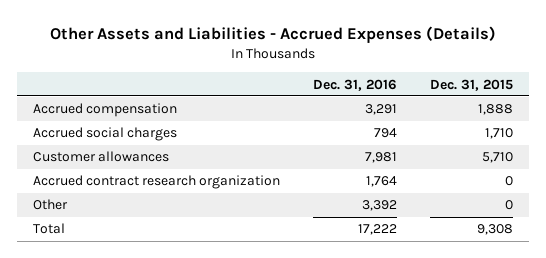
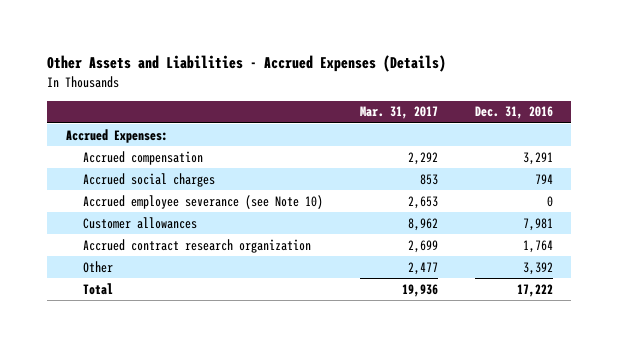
- | Dec. 31, 2016 | Dec. 31, 2015
+ | Mar. 31, 2017 | Dec. 31, 2016
+ Accrued Expenses:
+ Accrued employee severance (see Note 10) | 2,653 | 0

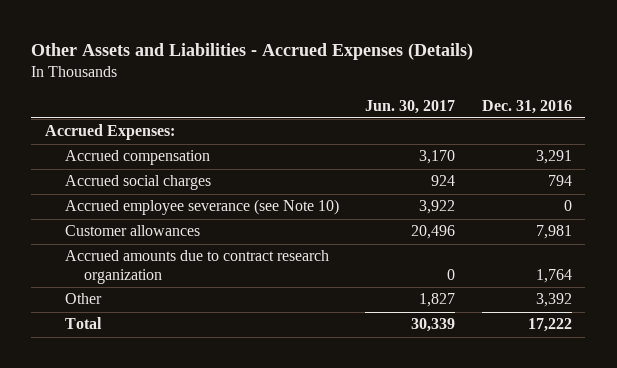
- | Mar. 31, 2017 | Dec. 31, 2016
+ | Jun. 30, 2017 | Dec. 31, 2016
- Accrued contract research organization | 2,699 | 1,764
+ Accrued amounts due to contract research organization | 0 | 1,764

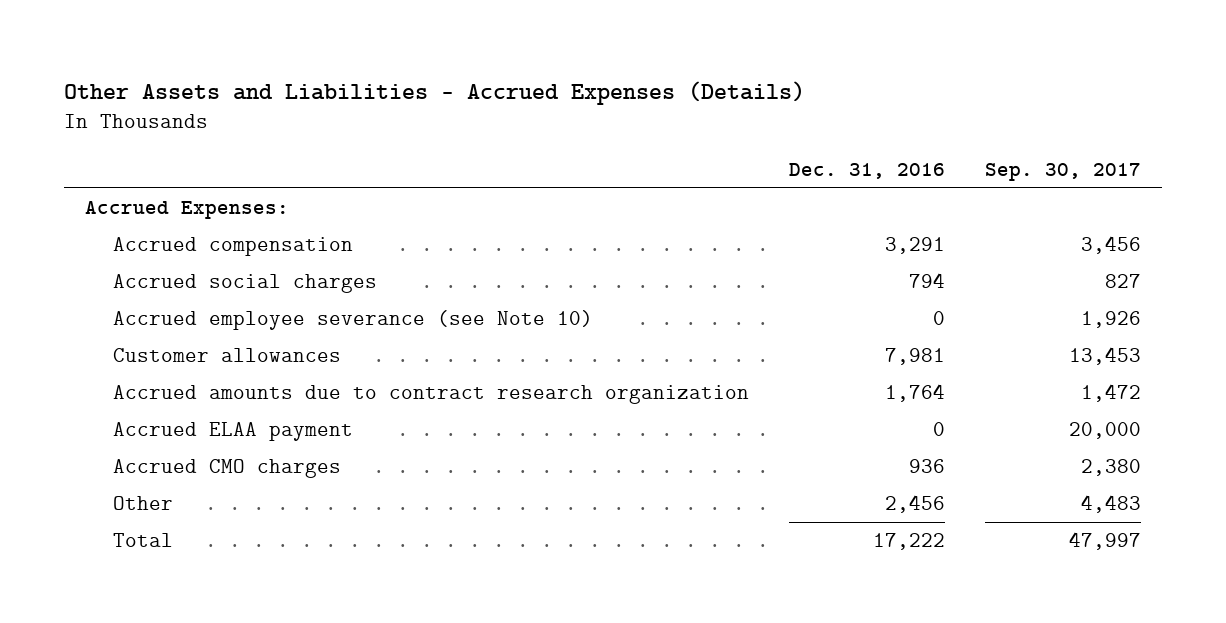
- | Jun. 30, 2017 | Dec. 31, 2016
+ | Dec. 31, 2016 | Sep. 30, 2017
- Other | 1,827 | 3,392
+ Accrued ELAA payment | 0 | 20,000
+ Accrued CMO charges | 936 | 2,380
+ Other | 2,456 | 4,483

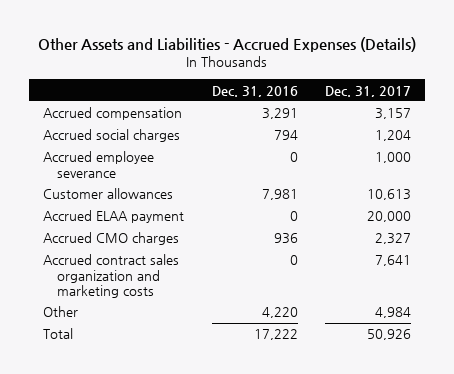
- | Dec. 31, 2016 | Sep. 30, 2017
+ | Dec. 31, 2016 | Dec. 31, 2017
- Accrued Expenses:
- Accrued employee severance (see Note 10) | 0 | 1,926
+ Accrued employee severance | 0 | 1,000
- Accrued amounts due to contract research organization | 1,764 | 1,472
- Other | 2,456 | 4,483
+ Accrued contract sales organization and marketing costs | 0 | 7,641
+ Other | 4,220 | 4,984

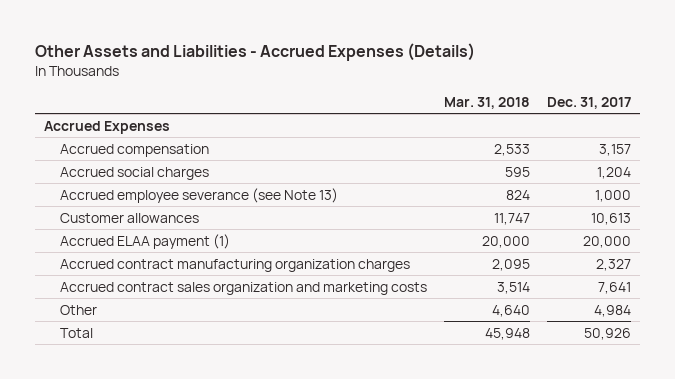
- | Dec. 31, 2016 | Dec. 31, 2017
+ | Mar. 31, 2018 | Dec. 31, 2017
+ Accrued Expenses
- Accrued employee severance | 0 | 1,000
+ Accrued employee severance (see Note 13) | 824 | 1,000
- Accrued ELAA payment | 0 | 20,000
- Accrued CMO charges | 936 | 2,327
+ Accrued ELAA payment (1) | 20,000 | 20,000
+ Accrued contract manufacturing organization charges | 2,095 | 2,327

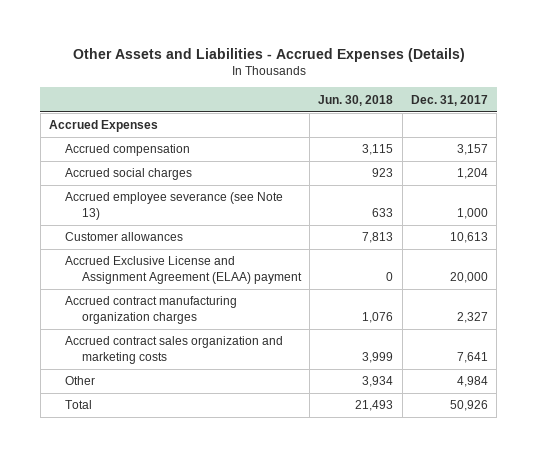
- | Mar. 31, 2018 | Dec. 31, 2017
+ | Jun. 30, 2018 | Dec. 31, 2017
- Accrued ELAA payment (1) | 20,000 | 20,000
+ Accrued Exclusive License and Assignment Agreement (ELAA) payment | 0 | 20,000

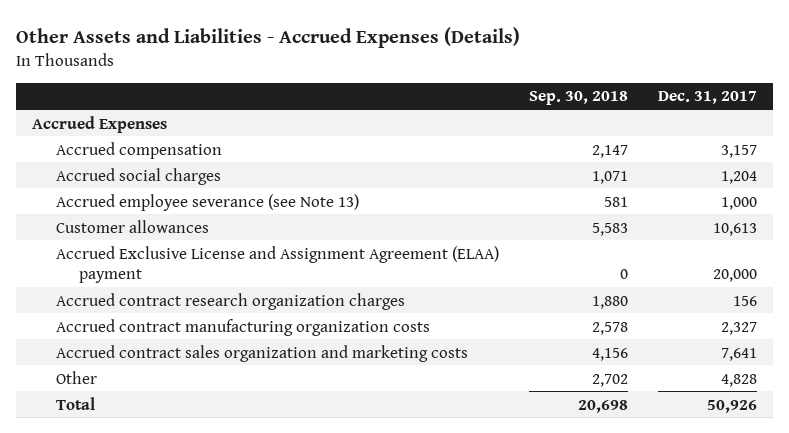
- | Jun. 30, 2018 | Dec. 31, 2017
+ | Sep. 30, 2018 | Dec. 31, 2017
- Accrued contract manufacturing organization charges | 1,076 | 2,327
+ Accrued contract research organization charges | 1,880 | 156
+ Accrued contract manufacturing organization costs | 2,578 | 2,327
- Other | 3,934 | 4,984
+ Other | 2,702 | 4,828

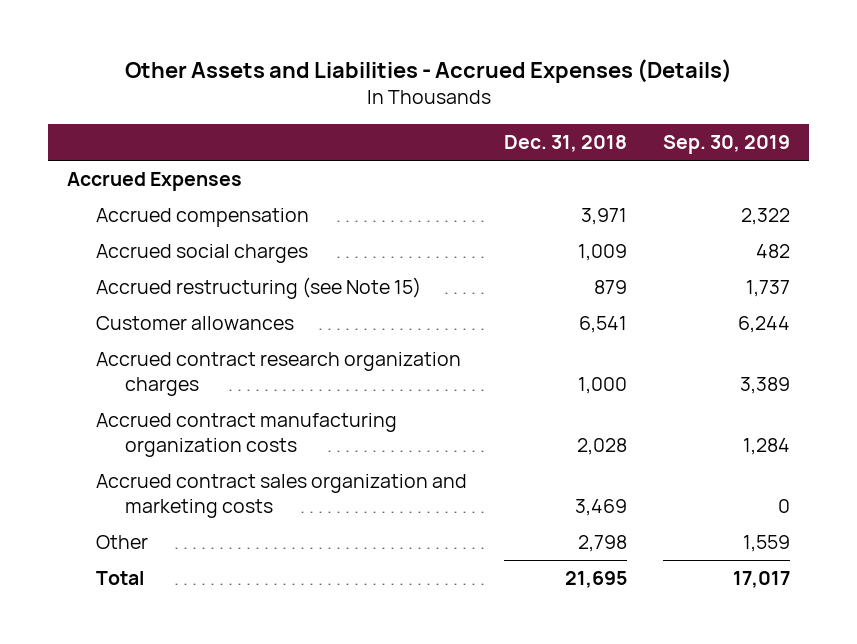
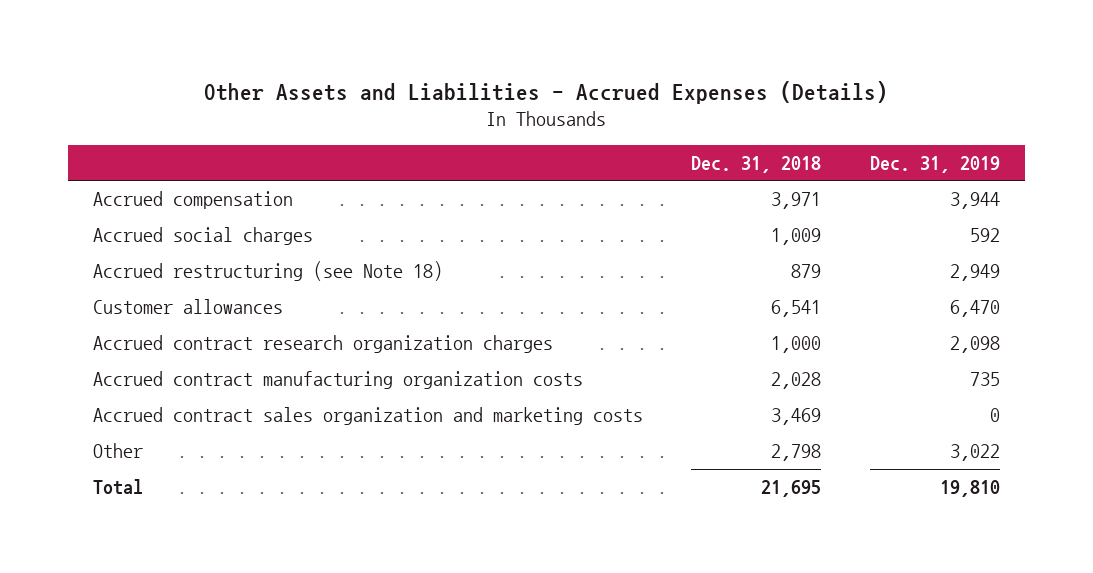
- | Dec. 31, 2018 | Sep. 30, 2019
+ | Dec. 31, 2018 | Dec. 31, 2019
- Accrued Expenses
- Accrued restructuring (see Note 15) | 879 | 1,737
+ Accrued restructuring (see Note 18) | 879 | 2,949

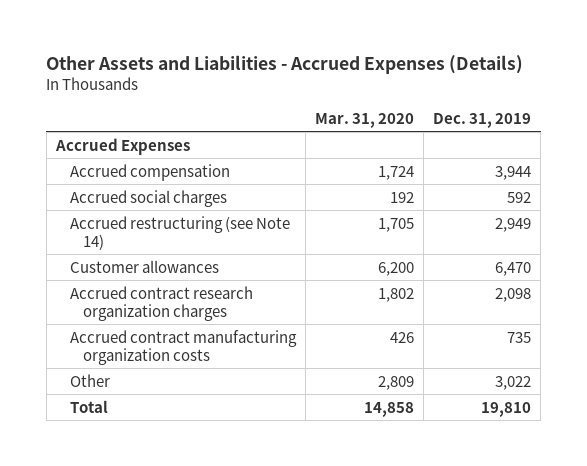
- | Dec. 31, 2018 | Dec. 31, 2019
+ | Mar. 31, 2020 | Dec. 31, 2019
+ Accrued Expenses
- Accrued restructuring (see Note 18) | 879 | 2,949
+ Accrued restructuring (see Note 14) | 1,705 | 2,949
- Accrued contract sales organization and marketing costs | 3,469 | 0

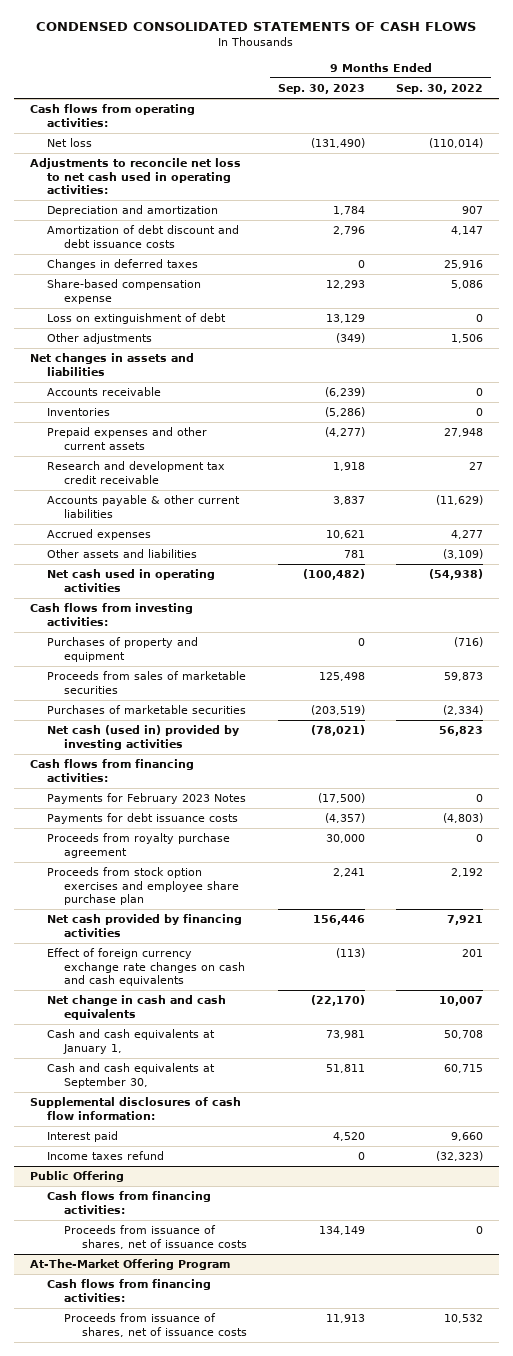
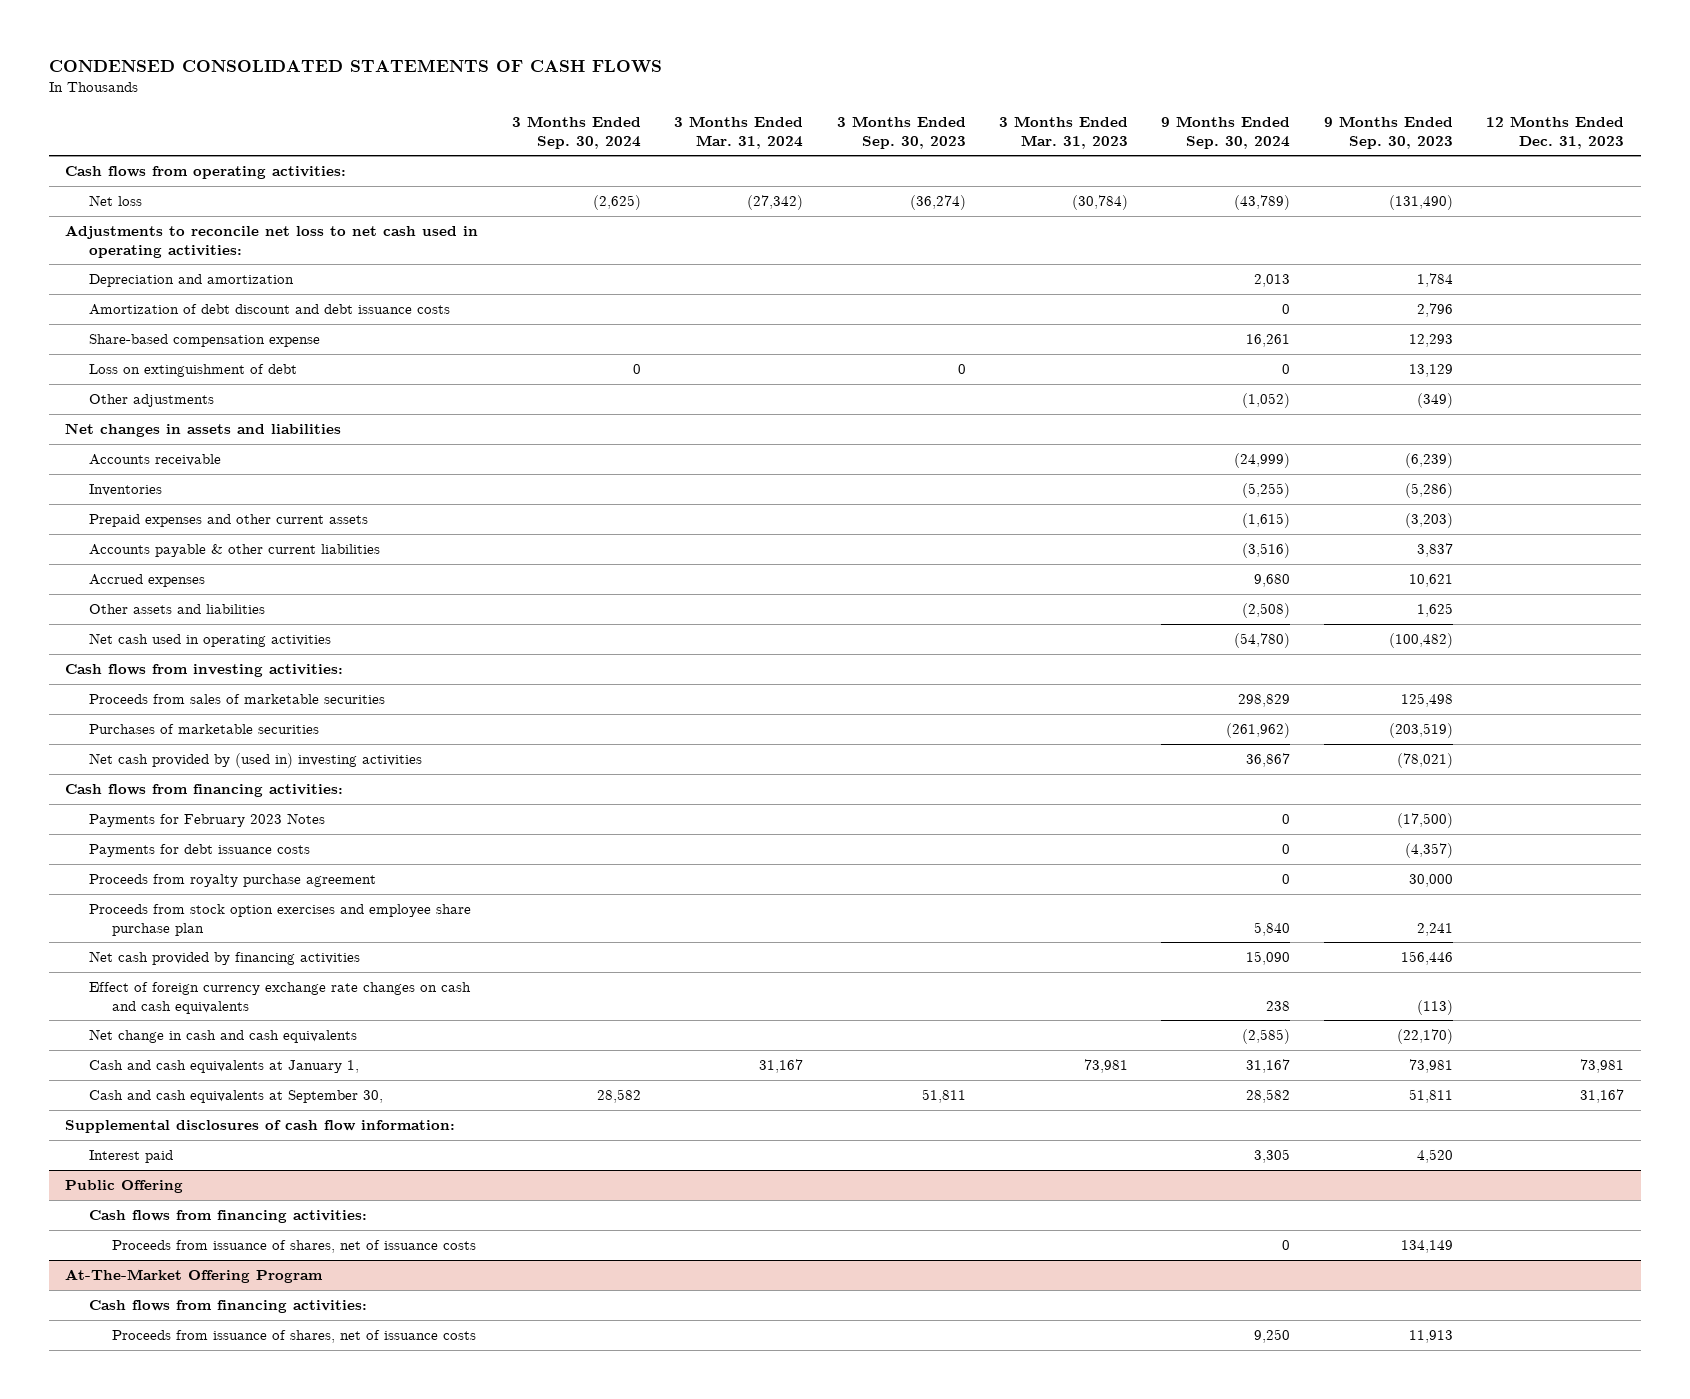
- | 9 Months Ended Sep. 30, 2023 | 9 Months Ended Sep. 30, 2022
+ | 3 Months Ended Sep. 30, 2024 | 3 Months Ended Mar. 31, 2024 | 3 Months Ended Sep. 30, 2023 | 3 Months Ended Mar. 31, 2023 | 9 Months Ended Sep. 30, 2024 | 9 Months Ended Sep. 30, 2023 | 12 Months Ended Dec. 31, 2023
- Changes in deferred taxes | 0 | 25,916
- Prepaid expenses and other current assets | (4,277) | 27,948
- Research and development tax credit receivable | 1,918 | 27
+ Prepaid expenses and other current assets | | | | | (1,615) | (3,203) |
- Other assets and liabilities | 781 | (3,109)
+ Other assets and liabilities | | | | | (2,508) | 1,625 |
- Purchases of property and equipment | 0 | (716)
- Net cash (used in) provided by investing activities | (78,021) | 56,823
+ Net cash provided by (used in) investing activities | | | | | 36,867 | (78,021) |
- Income taxes refund | 0 | (32,323)

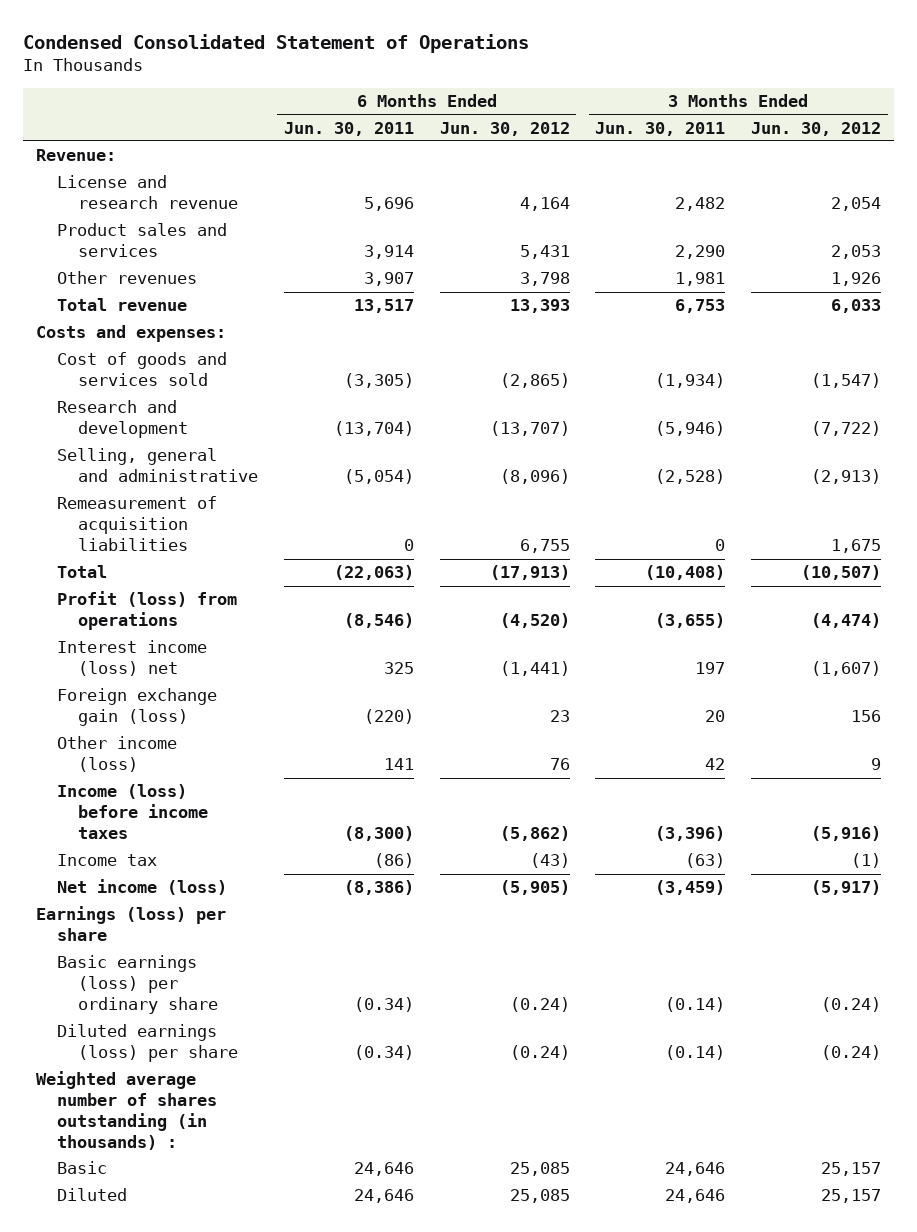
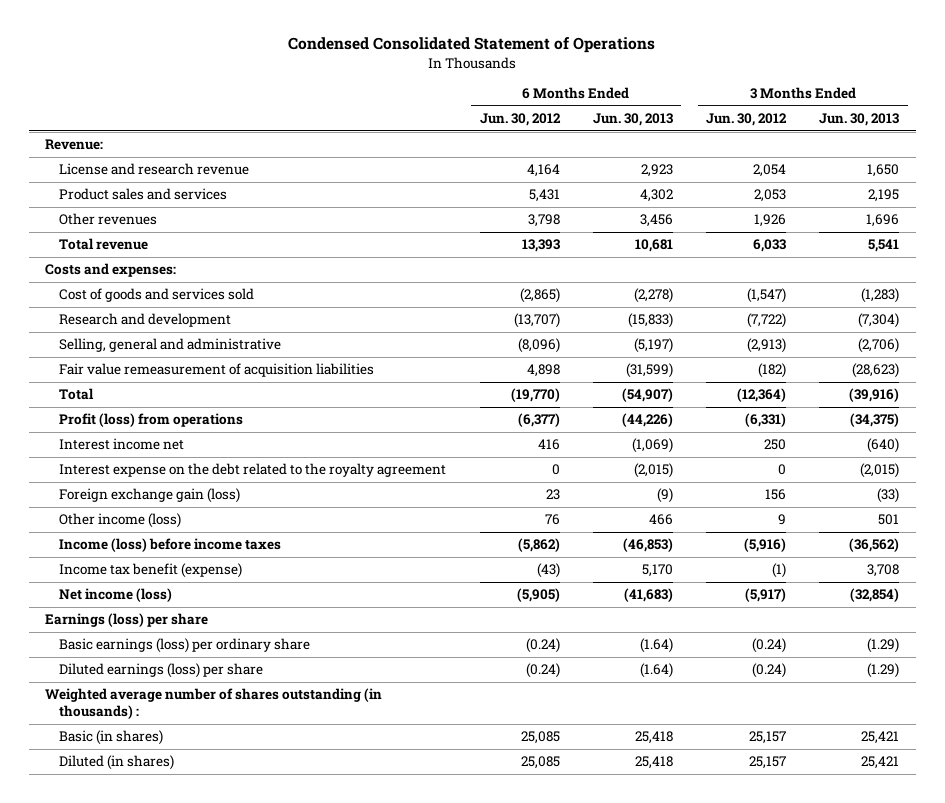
- | 6 Months Ended Jun. 30, 2011 | 6 Months Ended Jun. 30, 2012 | 3 Months Ended Jun. 30, 2011 | 3 Months Ended Jun. 30, 2012
+ | 6 Months Ended Jun. 30, 2012 | 6 Months Ended Jun. 30, 2013 | 3 Months Ended Jun. 30, 2012 | 3 Months Ended Jun. 30, 2013
- Remeasurement of acquisition liabilities | 0 | 6,755 | 0 | 1,675
- Total | (22,063) | (17,913) | (10,408) | (10,507)
- Profit (loss) from operations | (8,546) | (4,520) | (3,655) | (4,474)
- Interest income (loss) net | 325 | (1,441) | 197 | (1,607)
+ Fair value remeasurement of acquisition liabilities | 4,898 | (31,599) | (182) | (28,623)
+ Total | (19,770) | (54,907) | (12,364) | (39,916)
+ Profit (loss) from operations | (6,377) | (44,226) | (6,331) | (34,375)
+ Interest income net | 416 | (1,069) | 250 | (640)
+ Interest expense on the debt related to the royalty agreement | 0 | (2,015) | 0 | (2,015)
- Income tax | (86) | (43) | (63) | (1)
+ Income tax benefit (expense) | (43) | 5,170 | (1) | 3,708
- Basic | 24,646 | 25,085 | 24,646 | 25,157
- Diluted | 24,646 | 25,085 | 24,646 | 25,157
+ Basic (in shares) | 25,085 | 25,418 | 25,157 | 25,421
+ Diluted (in shares) | 25,085 | 25,418 | 25,157 | 25,421

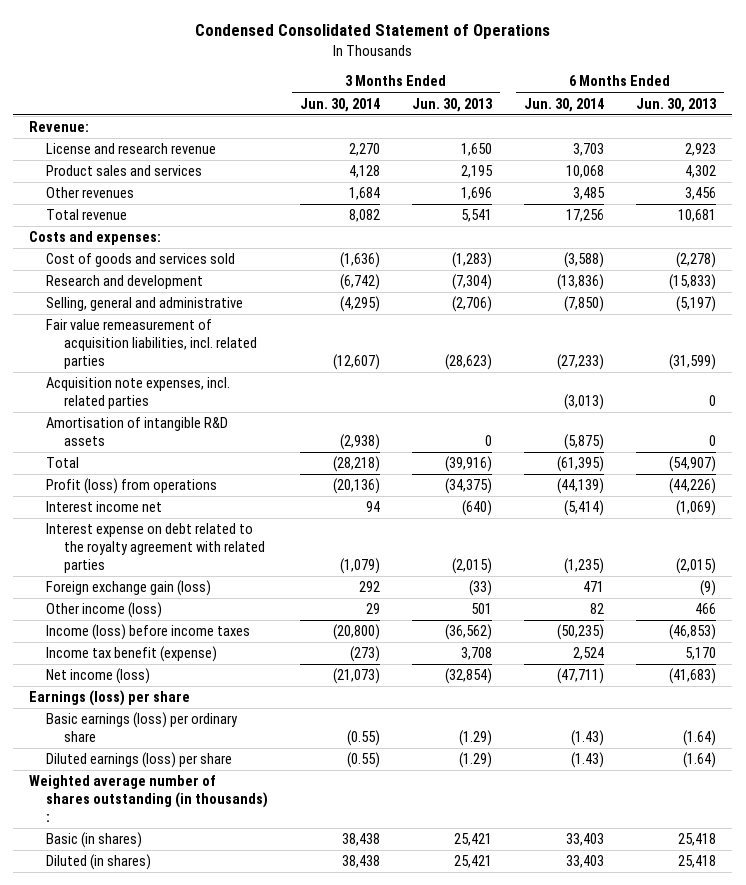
- | 6 Months Ended Jun. 30, 2012 | 6 Months Ended Jun. 30, 2013 | 3 Months Ended Jun. 30, 2012 | 3 Months Ended Jun. 30, 2013
+ | 3 Months Ended Jun. 30, 2014 | 3 Months Ended Jun. 30, 2013 | 6 Months Ended Jun. 30, 2014 | 6 Months Ended Jun. 30, 2013
- Fair value remeasurement of acquisition liabilities | 4,898 | (31,599) | (182) | (28,623)
+ Fair value remeasurement of acquisition liabilities, incl. related parties | (12,607) | (28,623) | (27,233) | (31,599)
+ Acquisition note expenses, incl. related parties | | | (3,013) | 0
+ Amortisation of intangible R&D assets | (2,938) | 0 | (5,875) | 0
- Interest expense on the debt related to the royalty agreement | 0 | (2,015) | 0 | (2,015)
+ Interest expense on debt related to the royalty agreement with related parties | (1,079) | (2,015) | (1,235) | (2,015)

